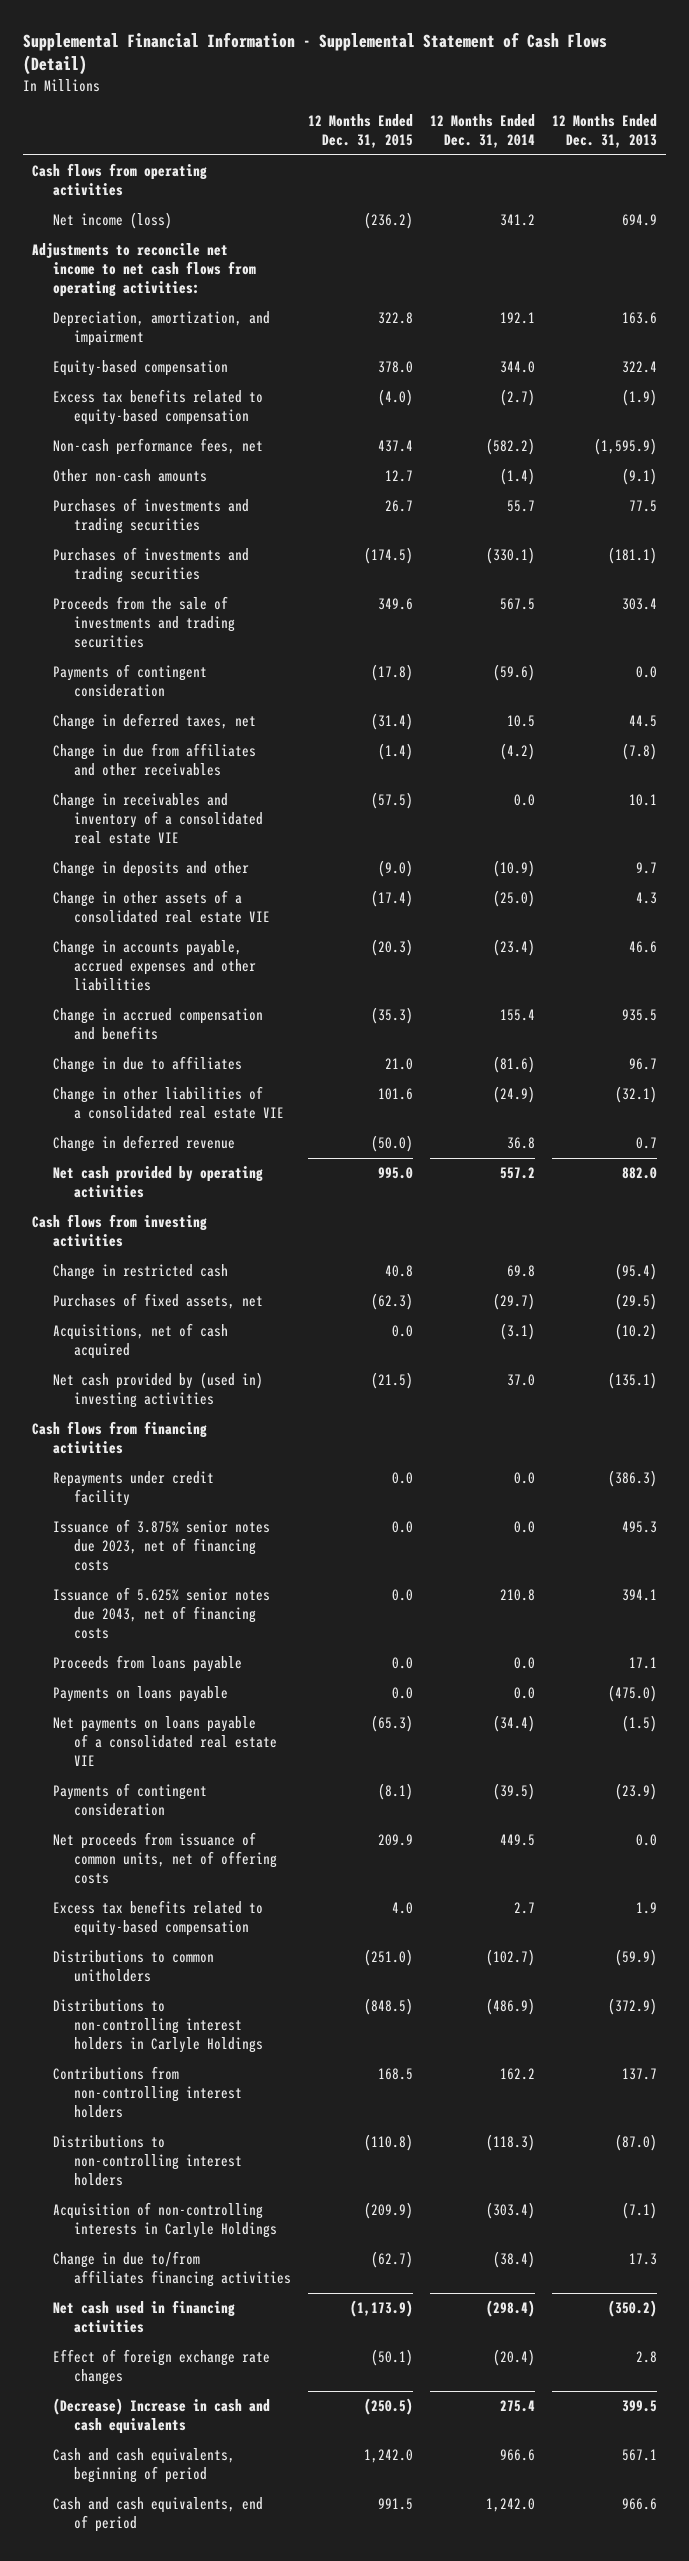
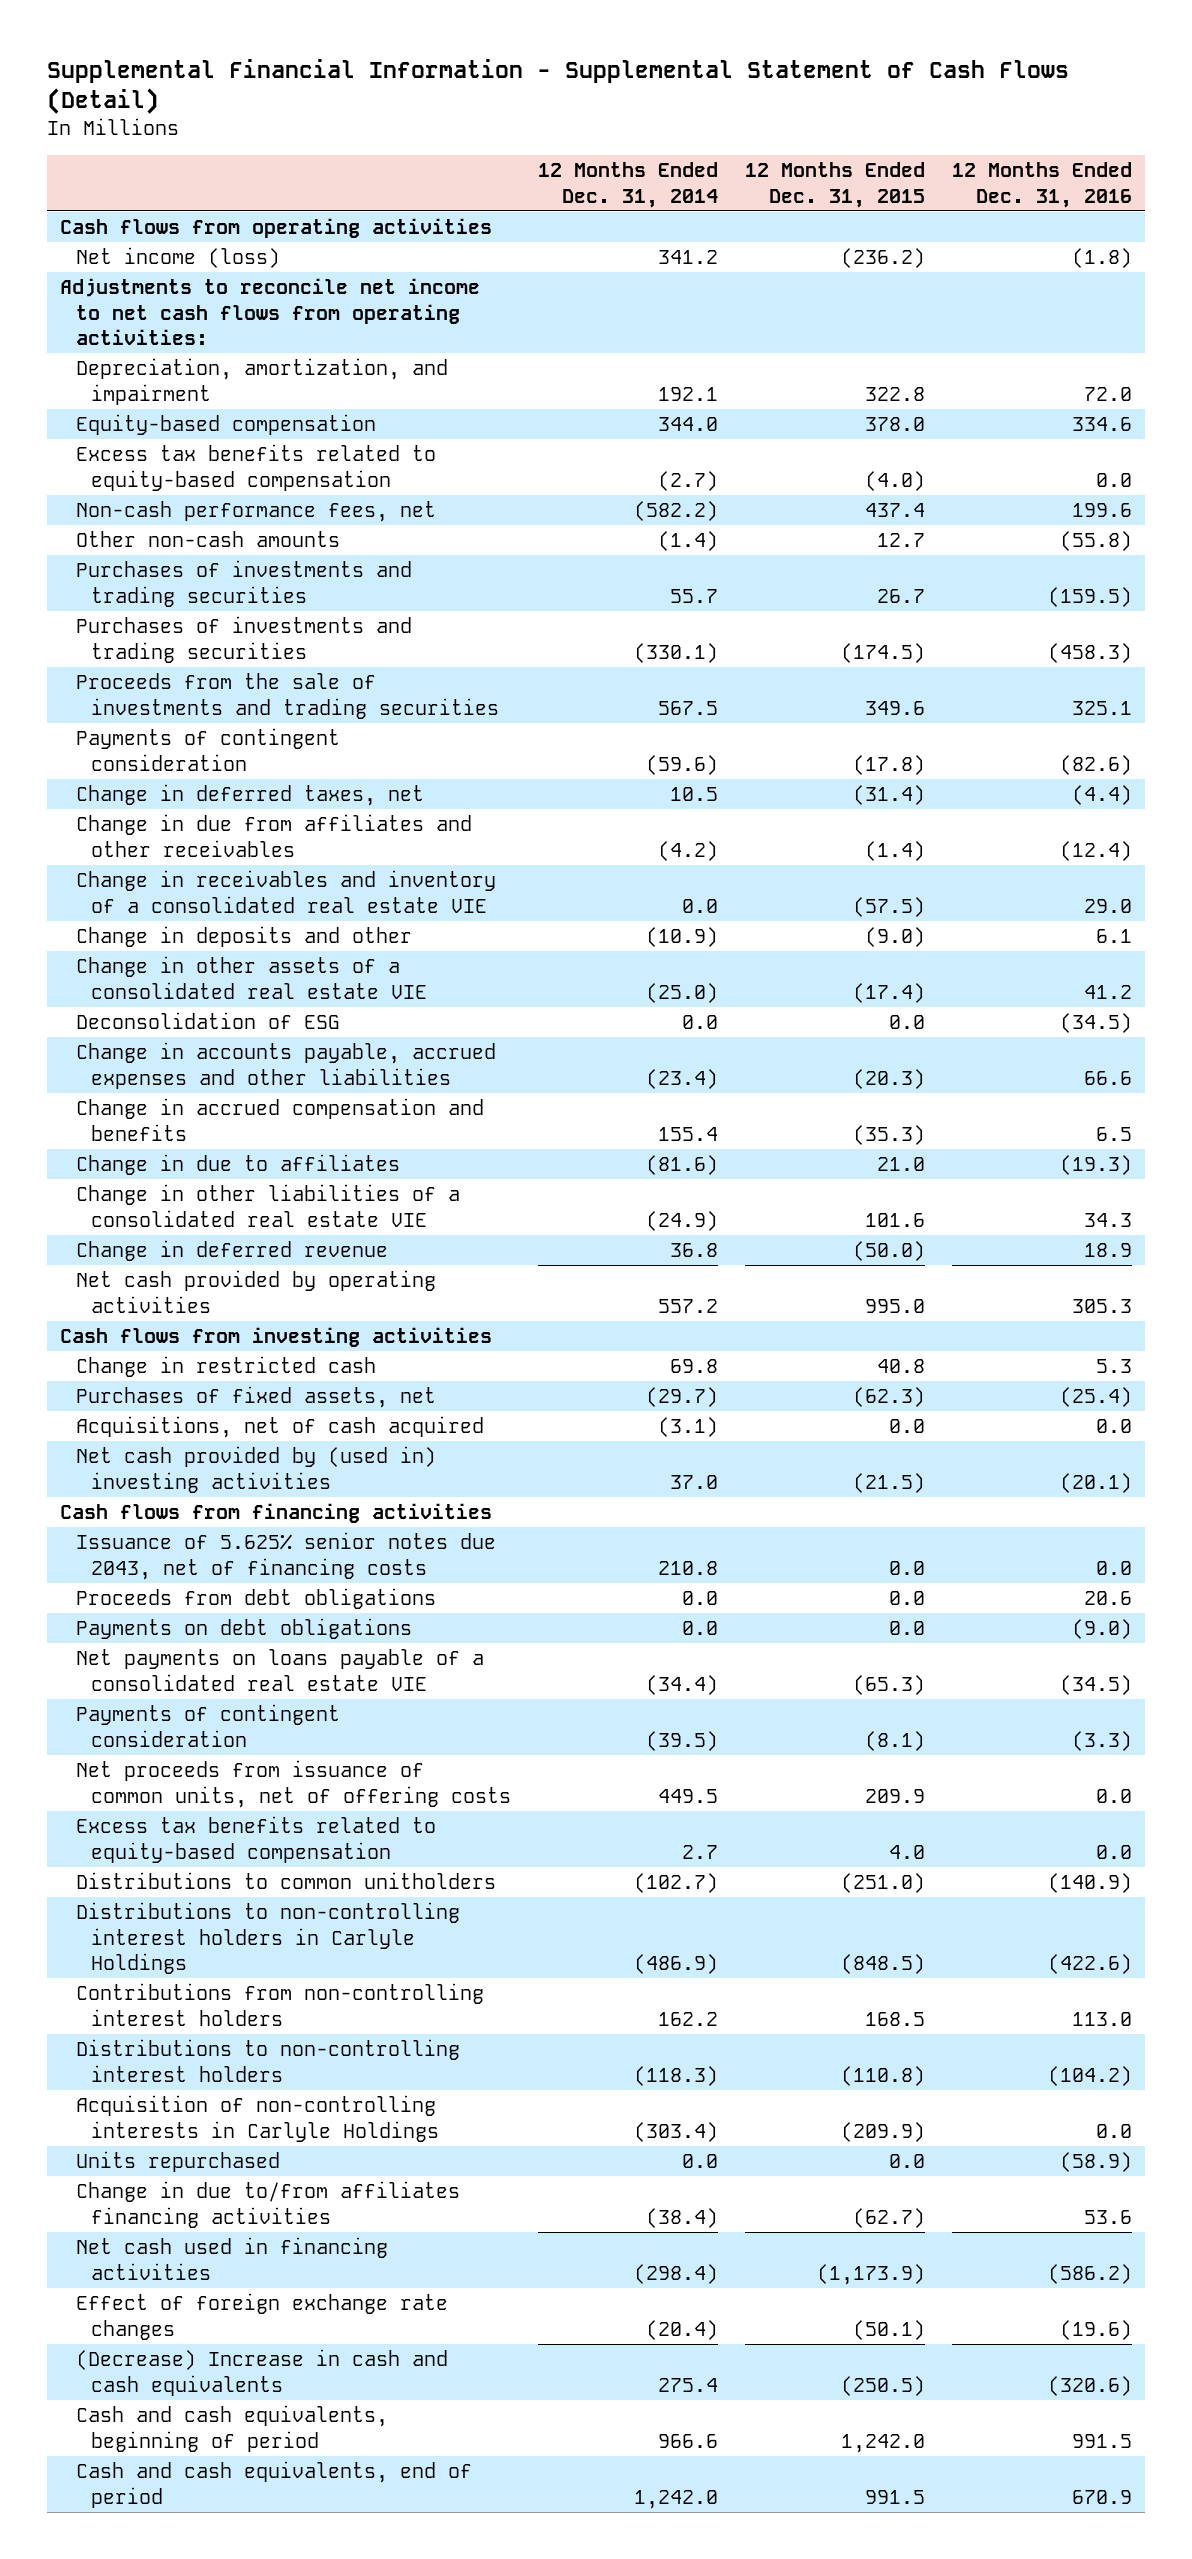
- | 12 Months Ended Dec. 31, 2015 | 12 Months Ended Dec. 31, 2014 | 12 Months Ended Dec. 31, 2013
+ | 12 Months Ended Dec. 31, 2014 | 12 Months Ended Dec. 31, 2015 | 12 Months Ended Dec. 31, 2016
+ Deconsolidation of ESG | 0.0 | 0.0 | (34.5)
- Repayments under credit facility | 0.0 | 0.0 | (386.3)
- Issuance of 3.875% senior notes due 2023, net of financing costs | 0.0 | 0.0 | 495.3
- Proceeds from loans payable | 0.0 | 0.0 | 17.1
- Payments on loans payable | 0.0 | 0.0 | (475.0)
+ Proceeds from debt obligations | 0.0 | 0.0 | 20.6
+ Payments on debt obligations | 0.0 | 0.0 | (9.0)
+ Units repurchased | 0.0 | 0.0 | (58.9)

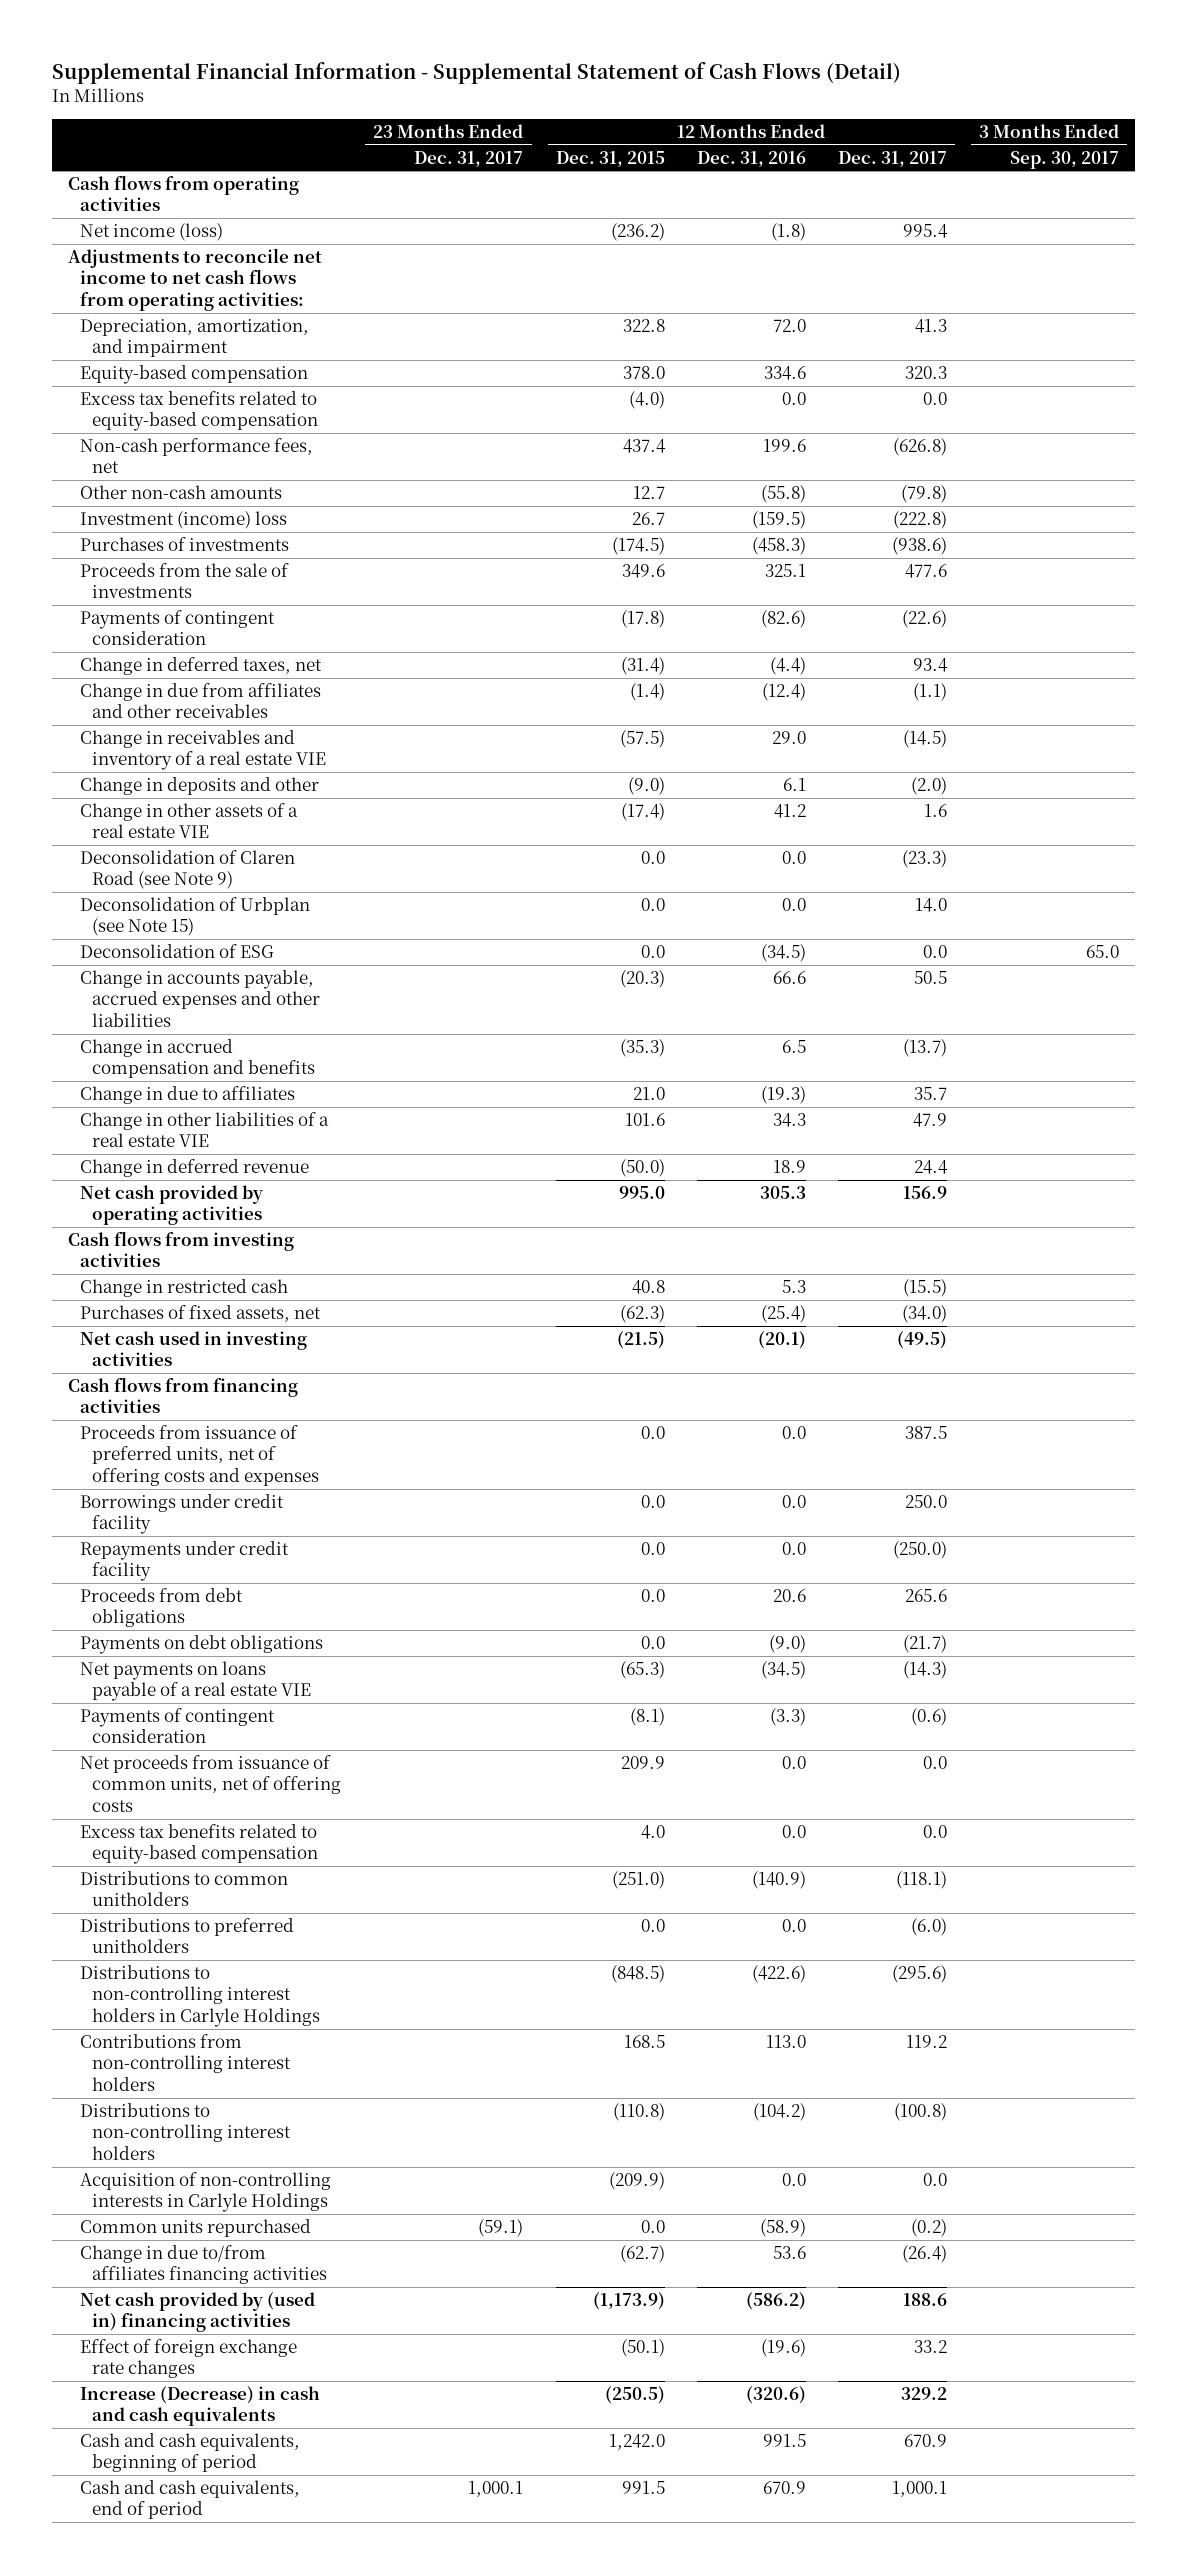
- | 12 Months Ended Dec. 31, 2014 | 12 Months Ended Dec. 31, 2015 | 12 Months Ended Dec. 31, 2016
+ | 23 Months Ended Dec. 31, 2017 | 12 Months Ended Dec. 31, 2015 | 12 Months Ended Dec. 31, 2016 | 12 Months Ended Dec. 31, 2017 | 3 Months Ended Sep. 30, 2017
- Purchases of investments and trading securities | 55.7 | 26.7 | (159.5)
- Purchases of investments and trading securities | (330.1) | (174.5) | (458.3)
- Proceeds from the sale of investments and trading securities | 567.5 | 349.6 | 325.1
+ Investment (income) loss | | 26.7 | (159.5) | (222.8) |
+ Purchases of investments | | (174.5) | (458.3) | (938.6) |
+ Proceeds from the sale of investments | | 349.6 | 325.1 | 477.6 |
- Change in receivables and inventory of a consolidated real estate VIE | 0.0 | (57.5) | 29.0
+ Change in receivables and inventory of a real estate VIE | | (57.5) | 29.0 | (14.5) |
- Change in other assets of a consolidated real estate VIE | (25.0) | (17.4) | 41.2
+ Change in other assets of a real estate VIE | | (17.4) | 41.2 | 1.6 |
+ Deconsolidation of Claren Road (see Note 9) | | 0.0 | 0.0 | (23.3) |
+ Deconsolidation of Urbplan (see Note 15) | | 0.0 | 0.0 | 14.0 |
- Change in other liabilities of a consolidated real estate VIE | (24.9) | 101.6 | 34.3
+ Change in other liabilities of a real estate VIE | | 101.6 | 34.3 | 47.9 |
- Acquisitions, net of cash acquired | (3.1) | 0.0 | 0.0
- Net cash provided by (used in) investing activities | 37.0 | (21.5) | (20.1)
+ Net cash used in investing activities | | (21.5) | (20.1) | (49.5) |
- Issuance of 5.625% senior notes due 2043, net of financing costs | 210.8 | 0.0 | 0.0
+ Proceeds from issuance of preferred units, net of offering costs and expenses | | 0.0 | 0.0 | 387.5 |
+ Borrowings under credit facility | | 0.0 | 0.0 | 250.0 |
+ Repayments under credit facility | | 0.0 | 0.0 | (250.0) |
- Net payments on loans payable of a consolidated real estate VIE | (34.4) | (65.3) | (34.5)
+ Net payments on loans payable of a real estate VIE | | (65.3) | (34.5) | (14.3) |
+ Distributions to preferred unitholders | | 0.0 | 0.0 | (6.0) |
- Units repurchased | 0.0 | 0.0 | (58.9)
+ Common units repurchased | (59.1) | 0.0 | (58.9) | (0.2) |
- Net cash used in financing activities | (298.4) | (1,173.9) | (586.2)
+ Net cash provided by (used in) financing activities | | (1,173.9) | (586.2) | 188.6 |
- (Decrease) Increase in cash and cash equivalents | 275.4 | (250.5) | (320.6)
+ Increase (Decrease) in cash and cash equivalents | | (250.5) | (320.6) | 329.2 |

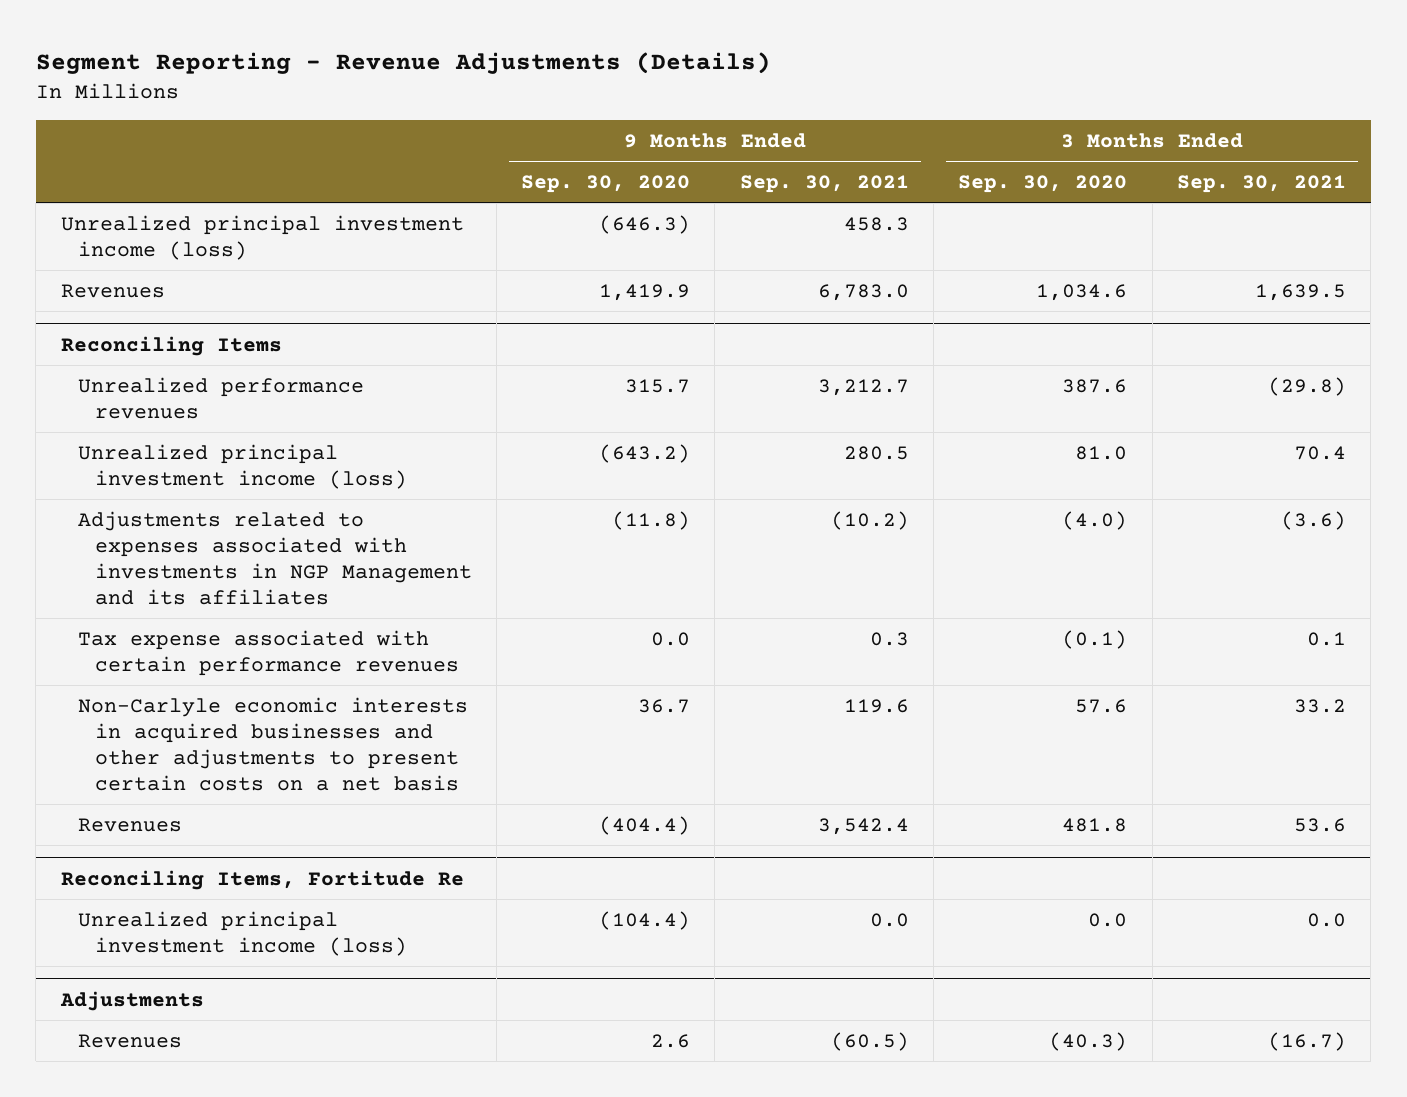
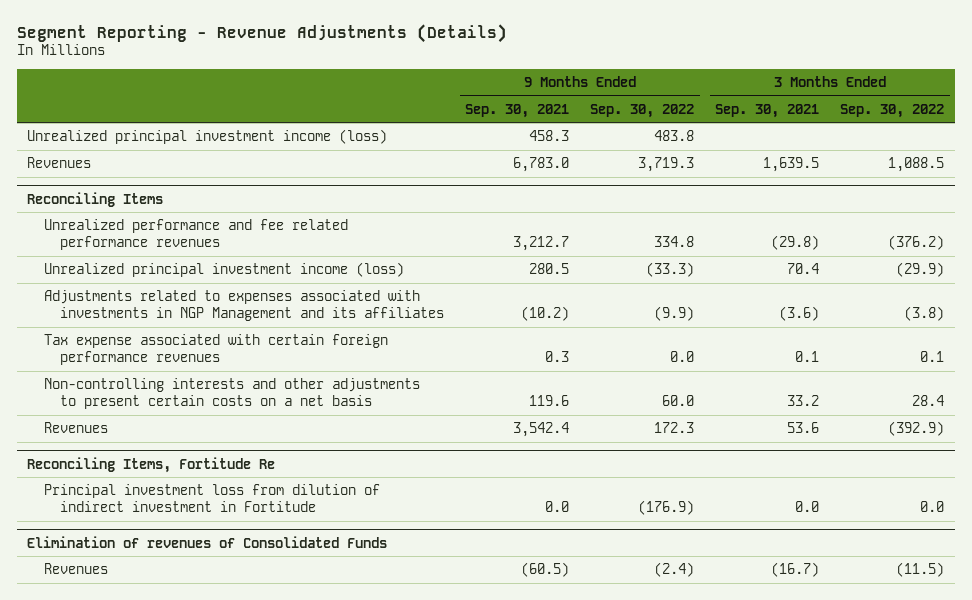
- | 9 Months Ended Sep. 30, 2020 | 9 Months Ended Sep. 30, 2021 | 3 Months Ended Sep. 30, 2020 | 3 Months Ended Sep. 30, 2021
+ | 9 Months Ended Sep. 30, 2021 | 9 Months Ended Sep. 30, 2022 | 3 Months Ended Sep. 30, 2021 | 3 Months Ended Sep. 30, 2022
@ Reconciling Items
- Unrealized performance revenues | 315.7 | 3,212.7 | 387.6 | (29.8)
+ Unrealized performance and fee related performance revenues | 3,212.7 | 334.8 | (29.8) | (376.2)
- Tax expense associated with certain performance revenues | 0.0 | 0.3 | (0.1) | 0.1
- Non-Carlyle economic interests in acquired businesses and other adjustments to present certain costs on a net basis | 36.7 | 119.6 | 57.6 | 33.2
+ Tax expense associated with certain foreign performance revenues | 0.3 | 0.0 | 0.1 | 0.1
+ Non-controlling interests and other adjustments to present certain costs on a net basis | 119.6 | 60.0 | 33.2 | 28.4
@ Reconciling Items, Fortitude Re
- Unrealized principal investment income (loss) | (104.4) | 0.0 | 0.0 | 0.0
- Adjustments
@ Reconciling Items, Fortitude Re
+ Principal investment loss from dilution of indirect investment in Fortitude | 0.0 | (176.9) | 0.0 | 0.0
+ Elimination of revenues of Consolidated Funds

